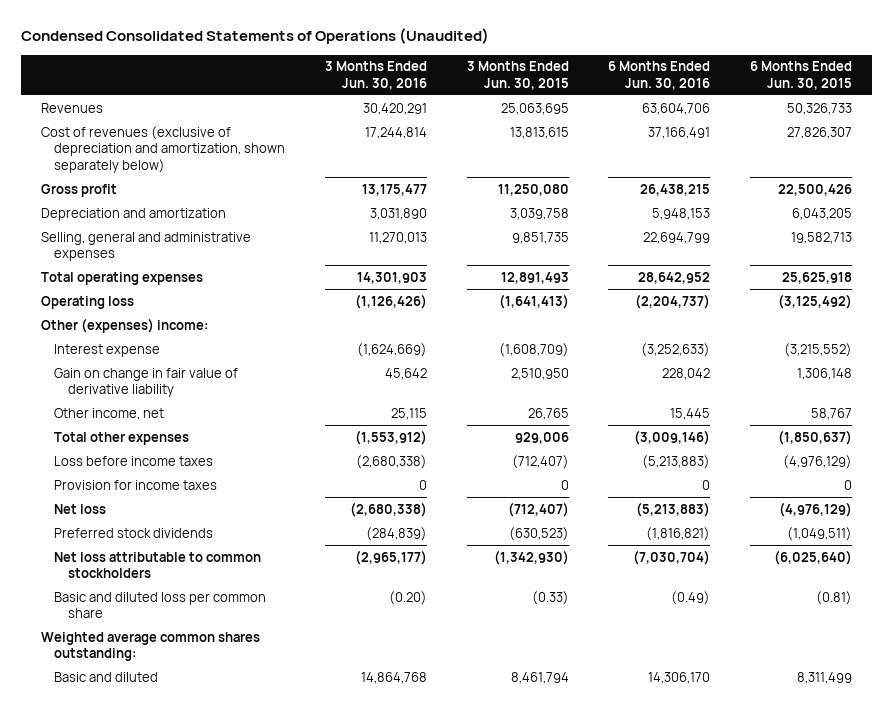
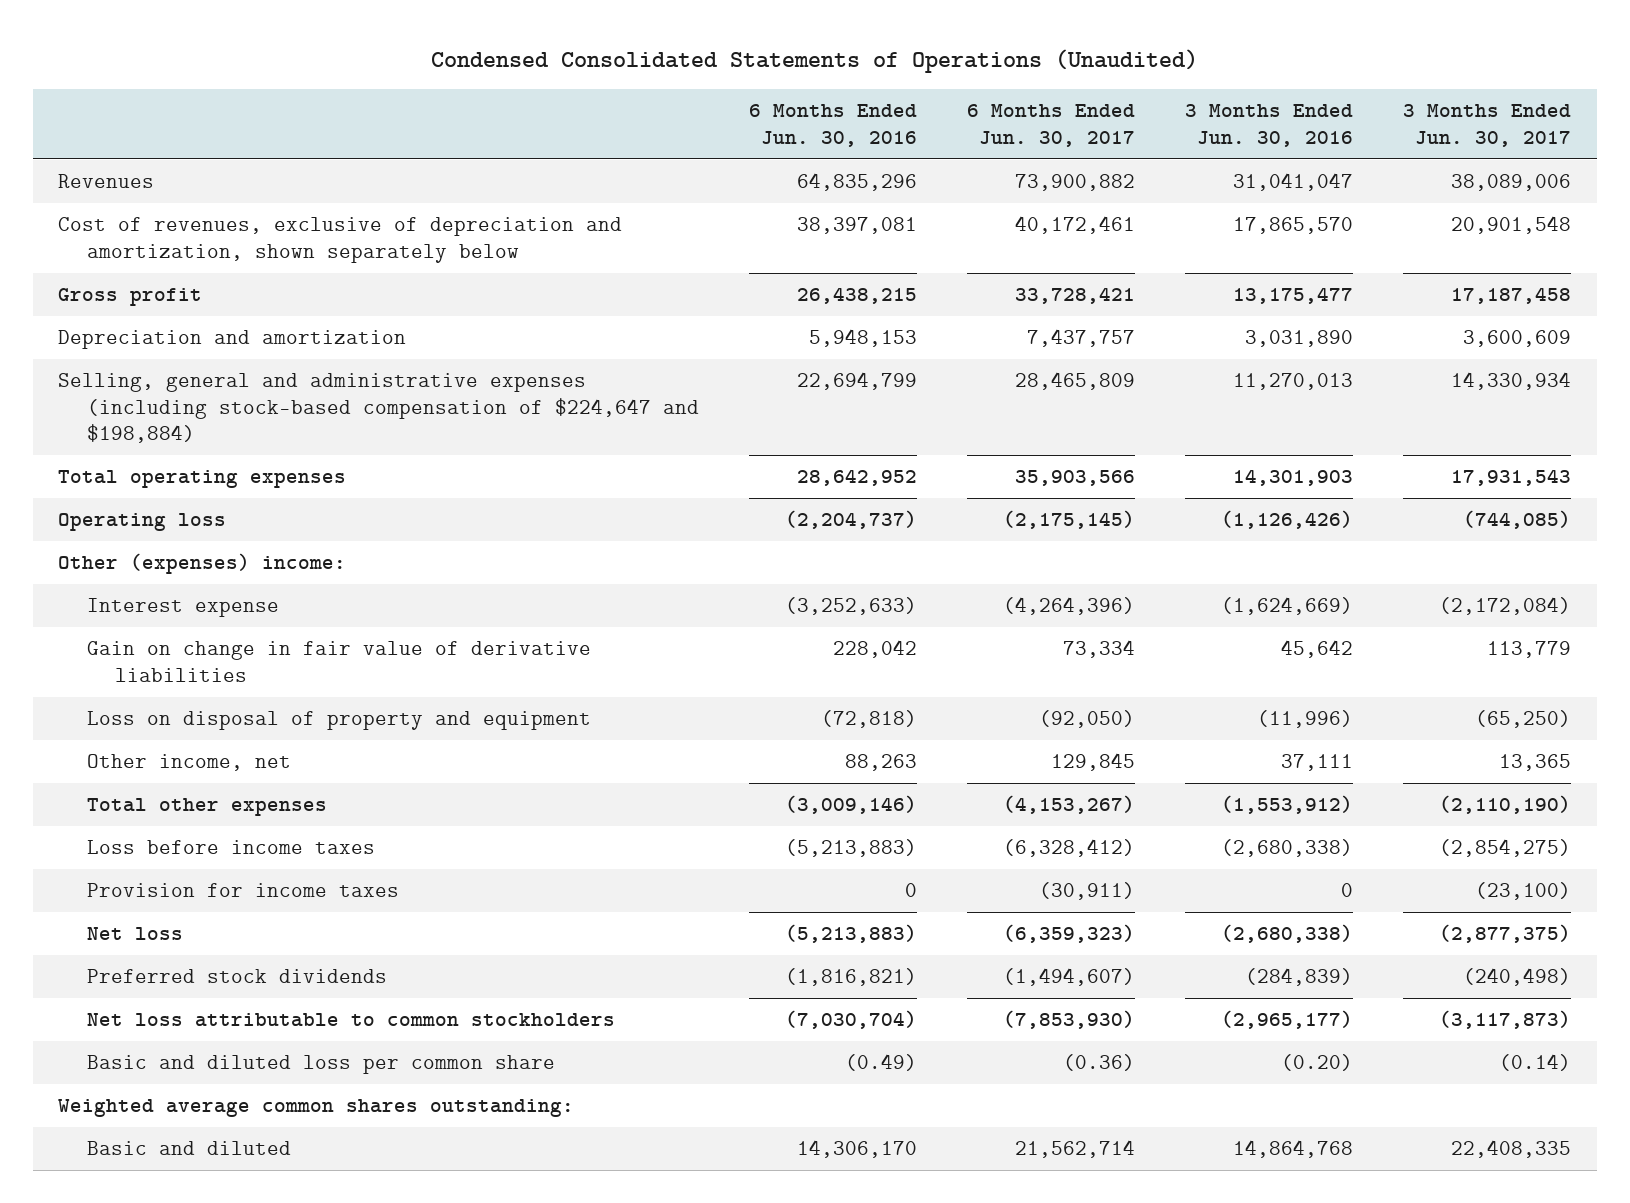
- | 3 Months Ended Jun. 30, 2016 | 3 Months Ended Jun. 30, 2015 | 6 Months Ended Jun. 30, 2016 | 6 Months Ended Jun. 30, 2015
+ | 6 Months Ended Jun. 30, 2016 | 6 Months Ended Jun. 30, 2017 | 3 Months Ended Jun. 30, 2016 | 3 Months Ended Jun. 30, 2017
- Revenues | 30,420,291 | 25,063,695 | 63,604,706 | 50,326,733
- Cost of revenues (exclusive of depreciation and amortization, shown separately below) | 17,244,814 | 13,813,615 | 37,166,491 | 27,826,307
+ Revenues | 64,835,296 | 73,900,882 | 31,041,047 | 38,089,006
+ Cost of revenues, exclusive of depreciation and amortization, shown separately below | 38,397,081 | 40,172,461 | 17,865,570 | 20,901,548
- Selling, general and administrative expenses | 11,270,013 | 9,851,735 | 22,694,799 | 19,582,713
+ Selling, general and administrative expenses (including stock-based compensation of $224,647 and $198,884) | 22,694,799 | 28,465,809 | 11,270,013 | 14,330,934
- Gain on change in fair value of derivative liability | 45,642 | 2,510,950 | 228,042 | 1,306,148
- Other income, net | 25,115 | 26,765 | 15,445 | 58,767
+ Gain on change in fair value of derivative liabilities | 228,042 | 73,334 | 45,642 | 113,779
+ Loss on disposal of property and equipment | (72,818) | (92,050) | (11,996) | (65,250)
+ Other income, net | 88,263 | 129,845 | 37,111 | 13,365

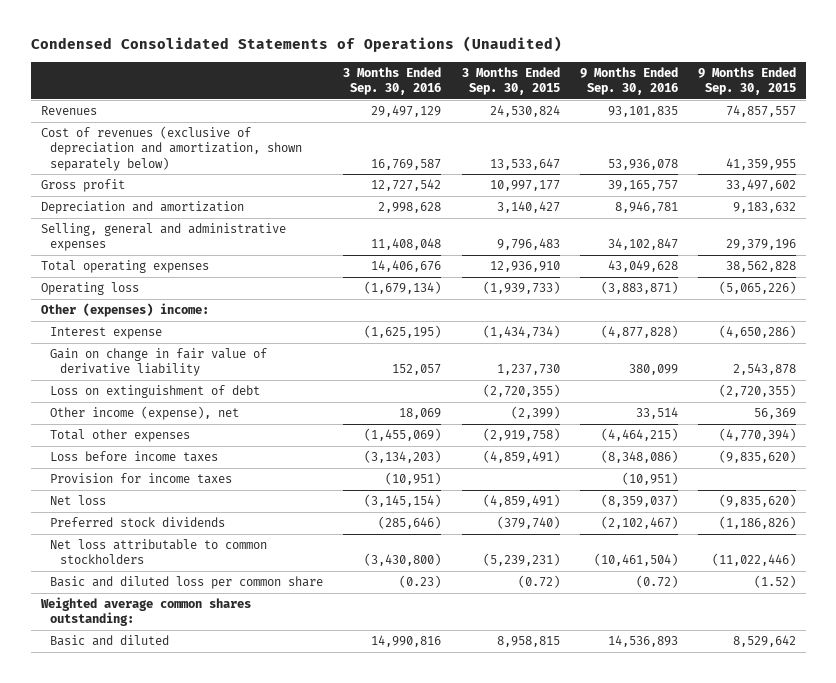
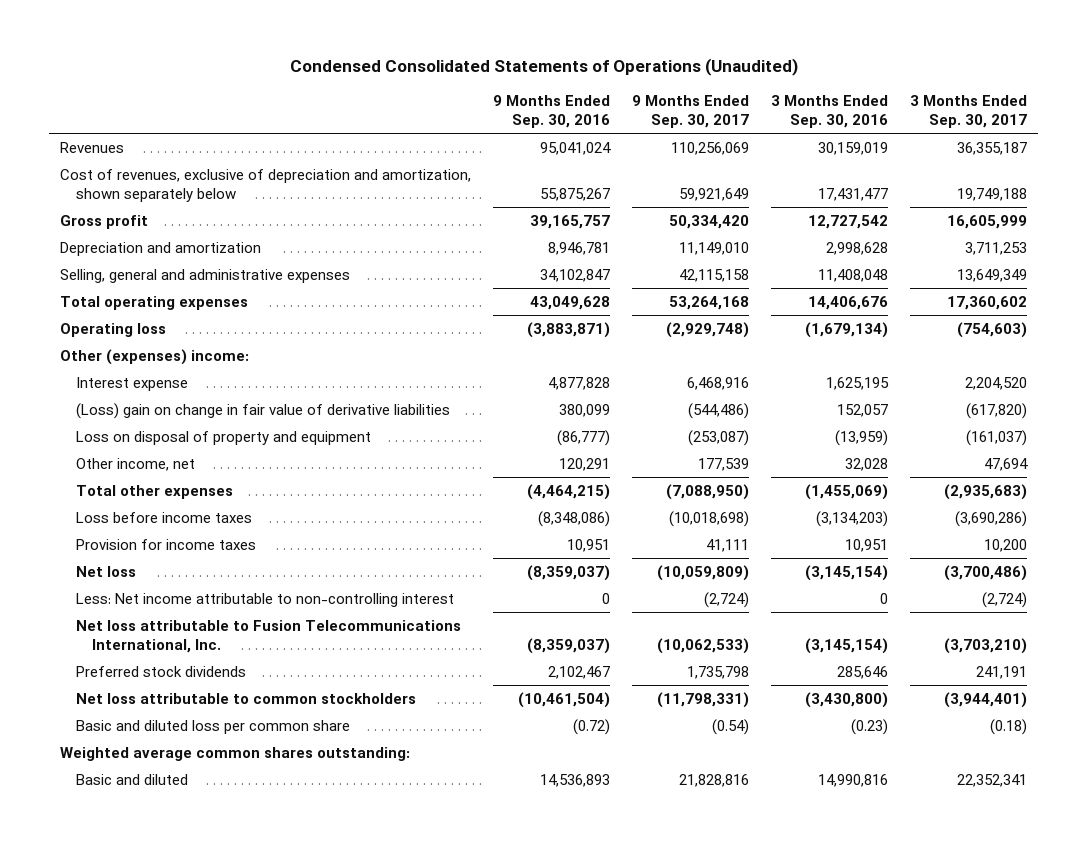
- | 3 Months Ended Sep. 30, 2016 | 3 Months Ended Sep. 30, 2015 | 9 Months Ended Sep. 30, 2016 | 9 Months Ended Sep. 30, 2015
+ | 9 Months Ended Sep. 30, 2016 | 9 Months Ended Sep. 30, 2017 | 3 Months Ended Sep. 30, 2016 | 3 Months Ended Sep. 30, 2017
- Revenues | 29,497,129 | 24,530,824 | 93,101,835 | 74,857,557
- Cost of revenues (exclusive of depreciation and amortization, shown separately below) | 16,769,587 | 13,533,647 | 53,936,078 | 41,359,955
+ Revenues | 95,041,024 | 110,256,069 | 30,159,019 | 36,355,187
+ Cost of revenues, exclusive of depreciation and amortization, shown separately below | 55,875,267 | 59,921,649 | 17,431,477 | 19,749,188
- Interest expense | (1,625,195) | (1,434,734) | (4,877,828) | (4,650,286)
- Gain on change in fair value of derivative liability | 152,057 | 1,237,730 | 380,099 | 2,543,878
- Loss on extinguishment of debt | | (2,720,355) | | (2,720,355)
- Other income (expense), net | 18,069 | (2,399) | 33,514 | 56,369
+ Interest expense | 4,877,828 | 6,468,916 | 1,625,195 | 2,204,520
+ (Loss) gain on change in fair value of derivative liabilities | 380,099 | (544,486) | 152,057 | (617,820)
+ Loss on disposal of property and equipment | (86,777) | (253,087) | (13,959) | (161,037)
+ Other income, net | 120,291 | 177,539 | 32,028 | 47,694
- Provision for income taxes | (10,951) | | (10,951) |
+ Provision for income taxes | 10,951 | 41,111 | 10,951 | 10,200
- Preferred stock dividends | (285,646) | (379,740) | (2,102,467) | (1,186,826)
+ Less: Net income attributable to non-controlling interest | 0 | (2,724) | 0 | (2,724)
+ Net loss attributable to Fusion Telecommunications International, Inc. | (8,359,037) | (10,062,533) | (3,145,154) | (3,703,210)
+ Preferred stock dividends | 2,102,467 | 1,735,798 | 285,646 | 241,191

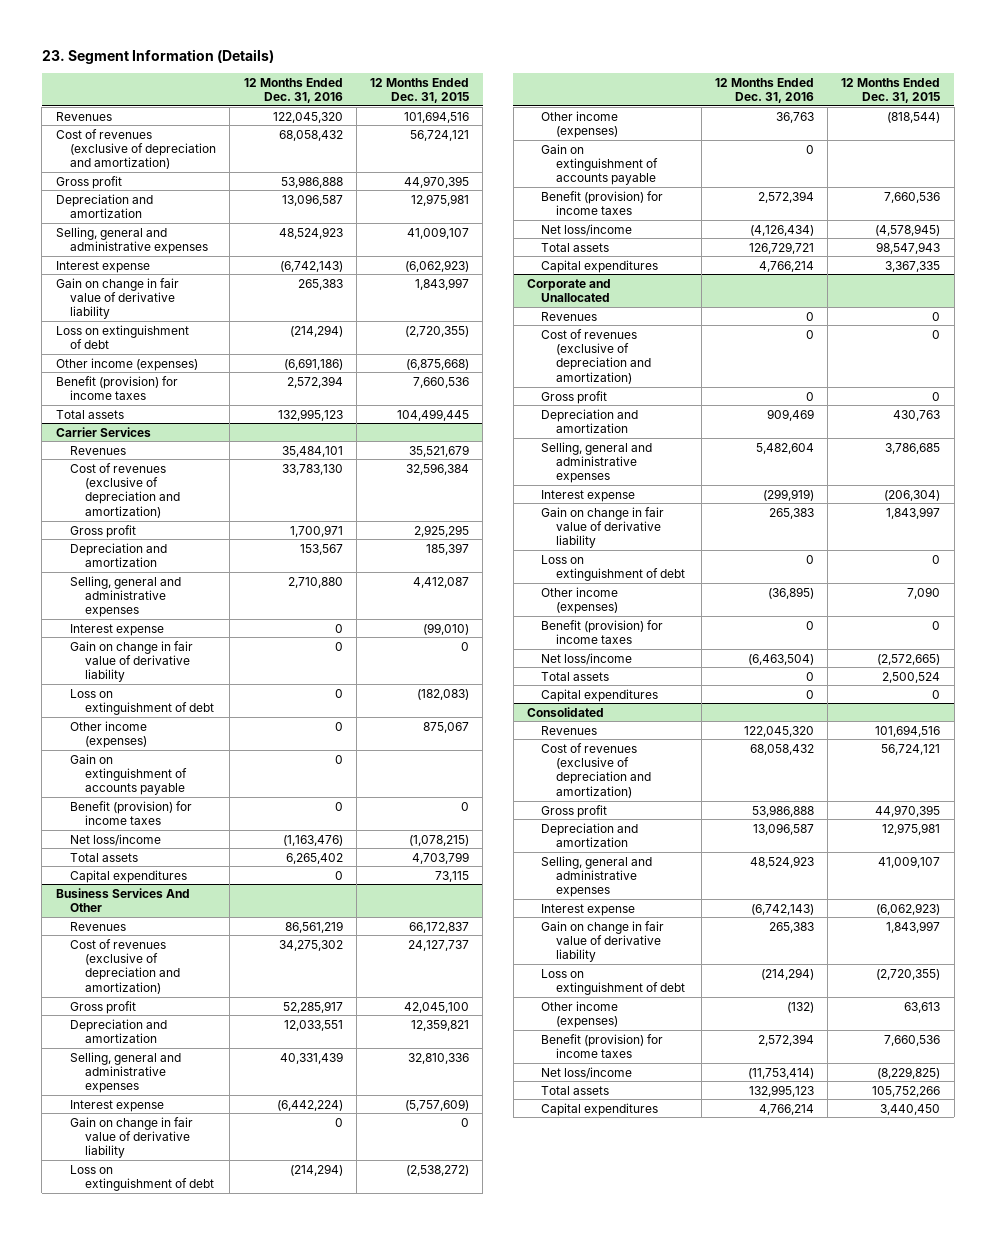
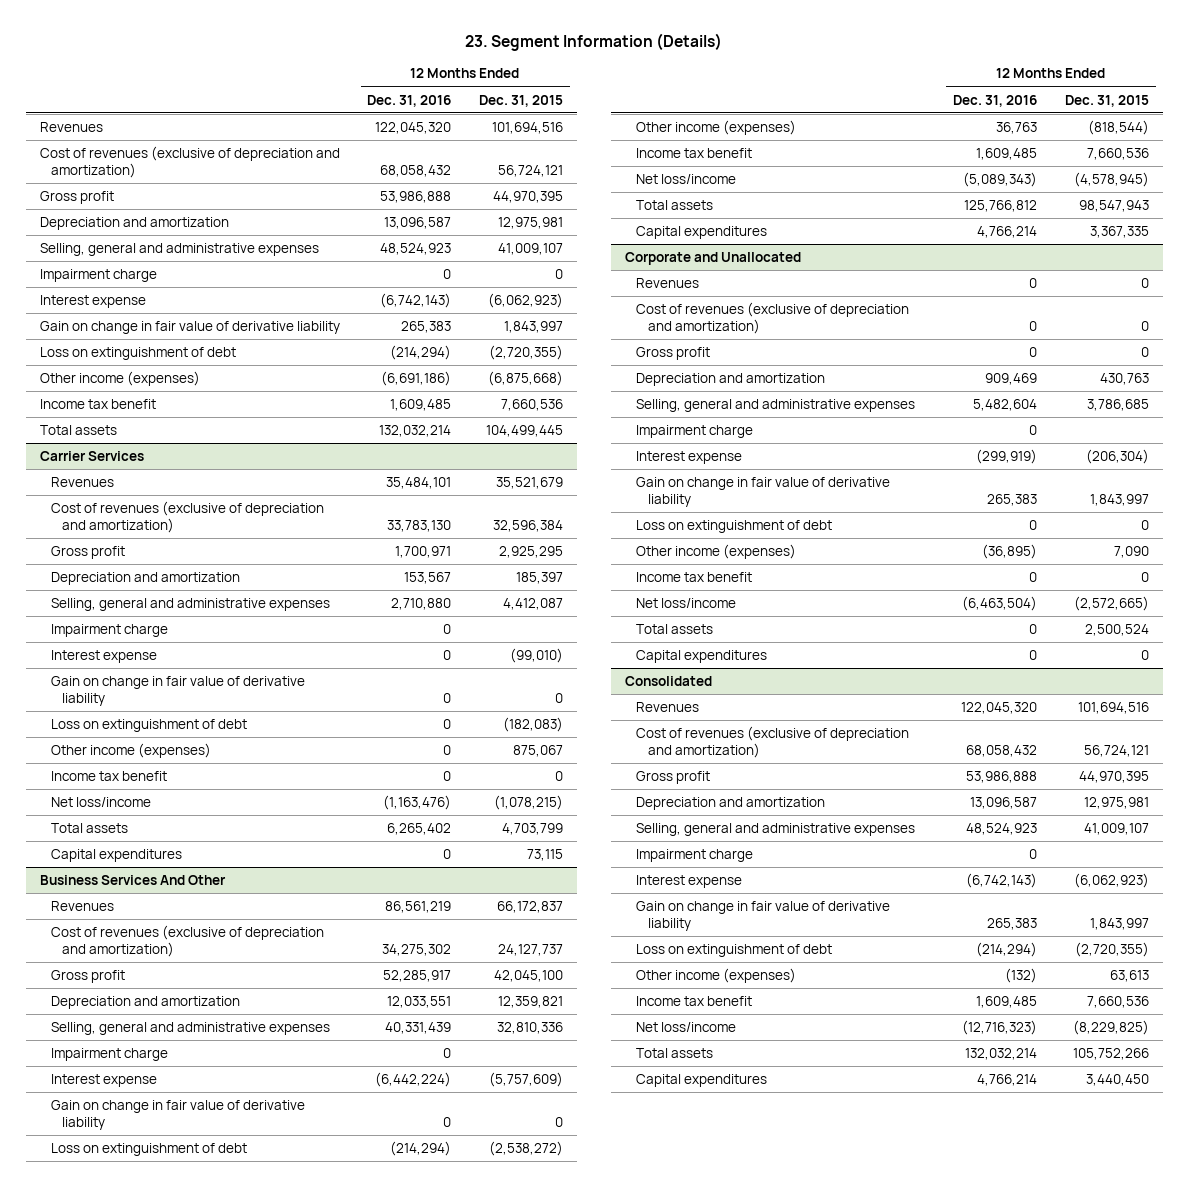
+ Impairment charge | 0 | 0
- Benefit (provision) for income taxes | 2,572,394 | 7,660,536
- Total assets | 132,995,123 | 104,499,445
+ Income tax benefit | 1,609,485 | 7,660,536
+ Total assets | 132,032,214 | 104,499,445
@ Carrier Services
+ Impairment charge | 0 |
- Gain on extinguishment of accounts payable | 0 |
- Benefit (provision) for income taxes | 0 | 0
+ Income tax benefit | 0 | 0
@ Business Services And Other
+ Impairment charge | 0 |
- Gain on extinguishment of accounts payable | 0 |
- Benefit (provision) for income taxes | 2,572,394 | 7,660,536
- Net loss/income | (4,126,434) | (4,578,945)
- Total assets | 126,729,721 | 98,547,943
+ Income tax benefit | 1,609,485 | 7,660,536
+ Net loss/income | (5,089,343) | (4,578,945)
+ Total assets | 125,766,812 | 98,547,943
@ Corporate and Unallocated
+ Impairment charge | 0 |
- Benefit (provision) for income taxes | 0 | 0
+ Income tax benefit | 0 | 0
@ Consolidated
+ Impairment charge | 0 |
- Benefit (provision) for income taxes | 2,572,394 | 7,660,536
- Net loss/income | (11,753,414) | (8,229,825)
- Total assets | 132,995,123 | 105,752,266
+ Income tax benefit | 1,609,485 | 7,660,536
+ Net loss/income | (12,716,323) | (8,229,825)
+ Total assets | 132,032,214 | 105,752,266

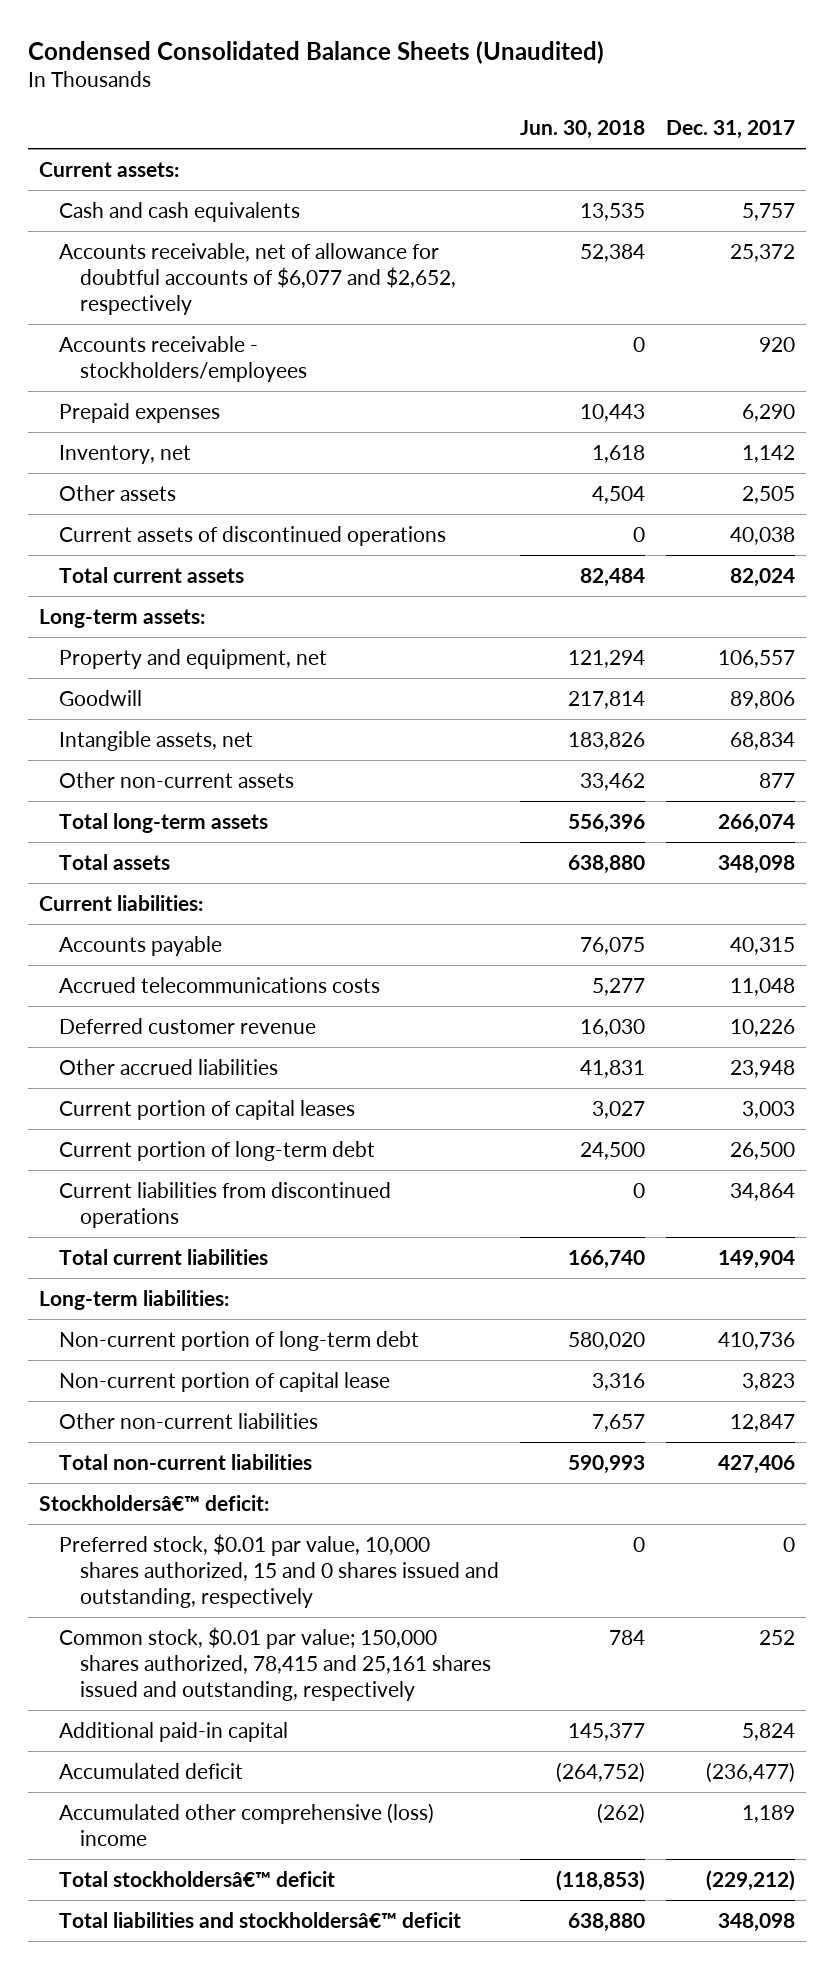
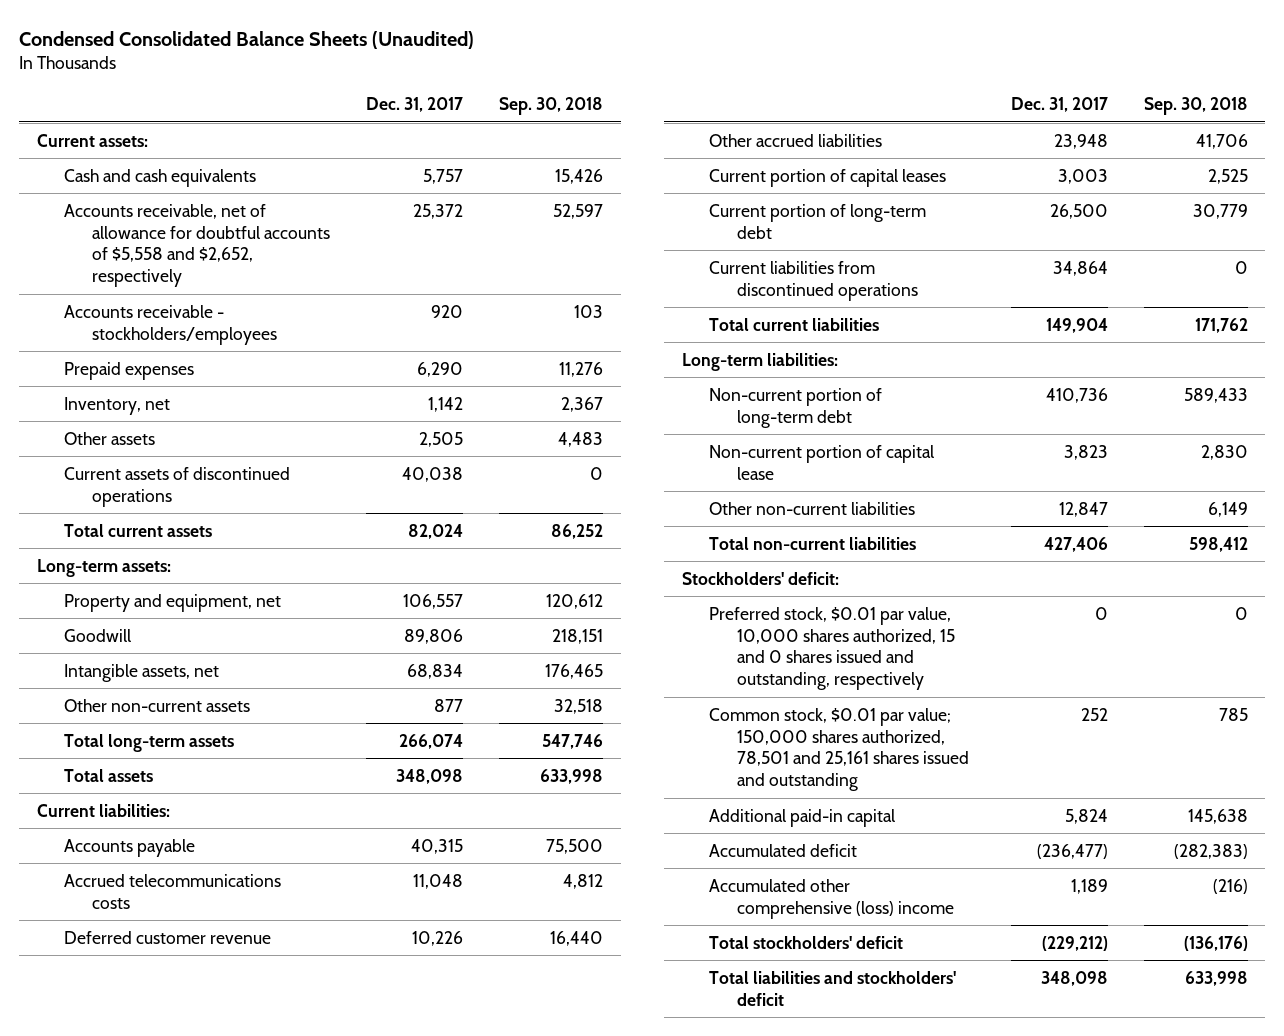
- | Jun. 30, 2018 | Dec. 31, 2017
+ | Dec. 31, 2017 | Sep. 30, 2018
- Accounts receivable, net of allowance for doubtful accounts of $6,077 and $2,652, respectively | 52,384 | 25,372
+ Accounts receivable, net of allowance for doubtful accounts of $5,558 and $2,652, respectively | 25,372 | 52,597
- Stockholdersâ€™ deficit:
+ Stockholders' deficit:
- Common stock, $0.01 par value; 150,000 shares authorized, 78,415 and 25,161 shares issued and outstanding, respectively | 784 | 252
+ Common stock, $0.01 par value; 150,000 shares authorized, 78,501 and 25,161 shares issued and outstanding | 252 | 785
- Total stockholdersâ€™ deficit | (118,853) | (229,212)
- Total liabilities and stockholdersâ€™ deficit | 638,880 | 348,098
+ Total stockholders' deficit | (229,212) | (136,176)
+ Total liabilities and stockholders' deficit | 348,098 | 633,998

